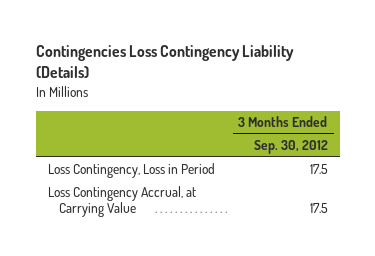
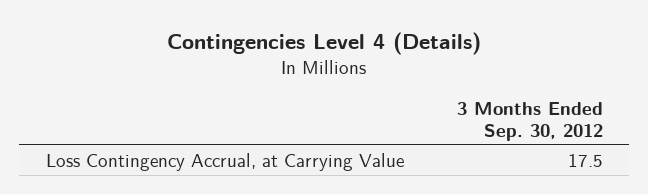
- Contingencies Loss Contingency Liability (Details)
+ Contingencies Level 4 (Details)
- Loss Contingency, Loss in Period | 17.5

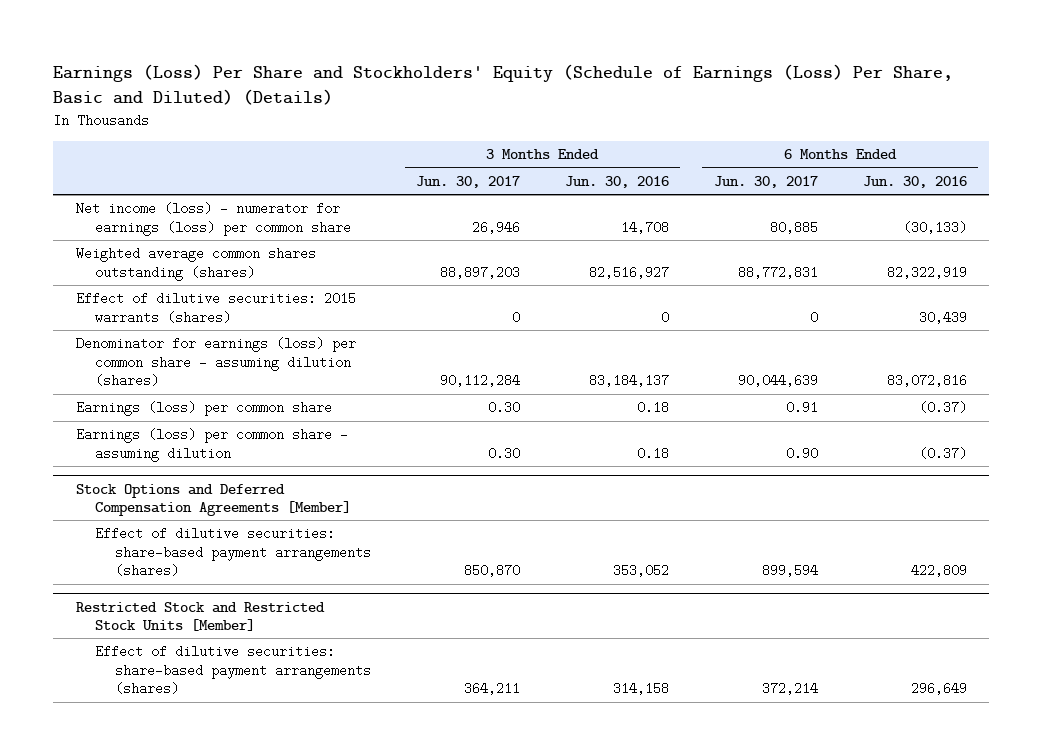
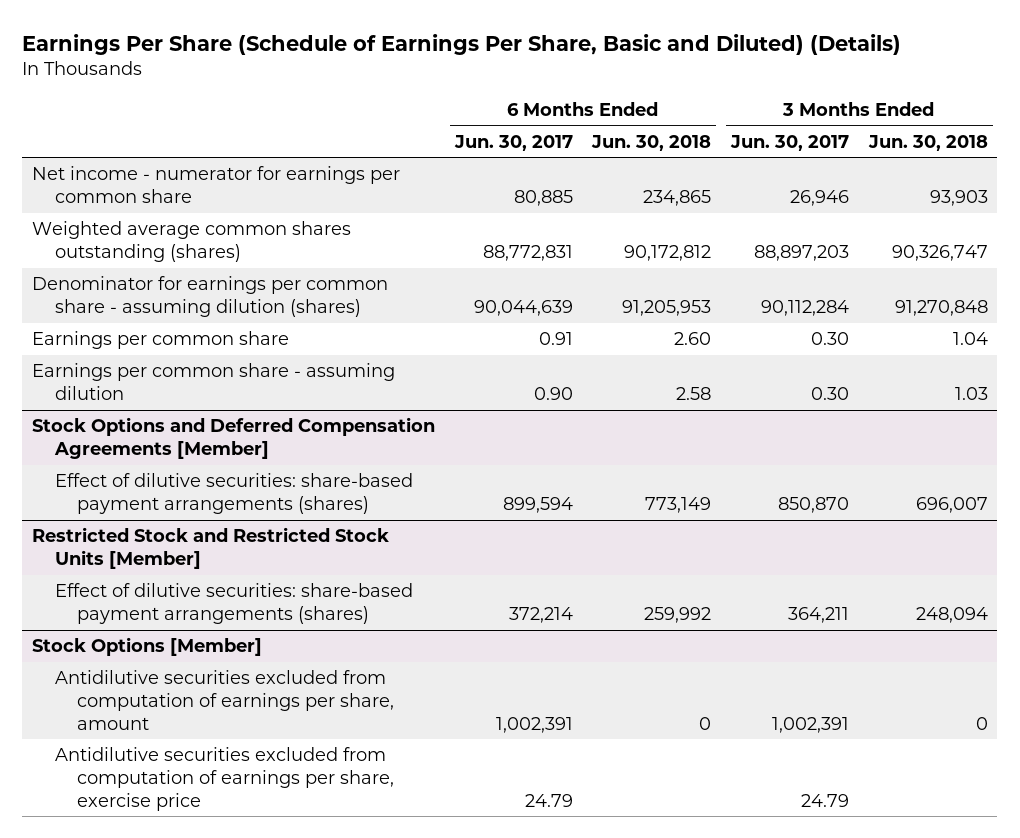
- Earnings (Loss) Per Share and Stockholders' Equity (Schedule of Earnings (Loss) Per Share, Basic and Diluted) (Details)
+ Earnings Per Share (Schedule of Earnings Per Share, Basic and Diluted) (Details)
- | 3 Months Ended Jun. 30, 2017 | 3 Months Ended Jun. 30, 2016 | 6 Months Ended Jun. 30, 2017 | 6 Months Ended Jun. 30, 2016
+ | 6 Months Ended Jun. 30, 2017 | 6 Months Ended Jun. 30, 2018 | 3 Months Ended Jun. 30, 2017 | 3 Months Ended Jun. 30, 2018
- Net income (loss) - numerator for earnings (loss) per common share | 26,946 | 14,708 | 80,885 | (30,133)
+ Net income - numerator for earnings per common share | 80,885 | 234,865 | 26,946 | 93,903
- Effect of dilutive securities: 2015 warrants (shares) | 0 | 0 | 0 | 30,439
- Denominator for earnings (loss) per common share - assuming dilution (shares) | 90,112,284 | 83,184,137 | 90,044,639 | 83,072,816
- Earnings (loss) per common share | 0.30 | 0.18 | 0.91 | (0.37)
- Earnings (loss) per common share - assuming dilution | 0.30 | 0.18 | 0.90 | (0.37)
+ Denominator for earnings per common share - assuming dilution (shares) | 90,044,639 | 91,205,953 | 90,112,284 | 91,270,848
+ Earnings per common share | 0.91 | 2.60 | 0.30 | 1.04
+ Earnings per common share - assuming dilution | 0.90 | 2.58 | 0.30 | 1.03
+ Stock Options [Member]
+ Antidilutive securities excluded from computation of earnings per share, amount | 1,002,391 | 0 | 1,002,391 | 0
+ Antidilutive securities excluded from computation of earnings per share, exercise price | 24.79 | | 24.79 |

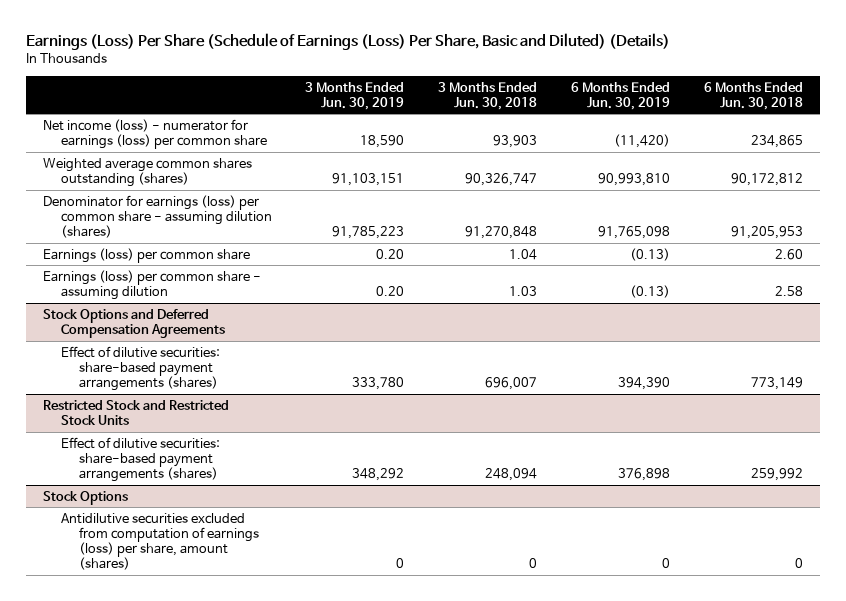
- Earnings Per Share (Schedule of Earnings Per Share, Basic and Diluted) (Details)
+ Earnings (Loss) Per Share (Schedule of Earnings (Loss) Per Share, Basic and Diluted) (Details)
- | 6 Months Ended Jun. 30, 2017 | 6 Months Ended Jun. 30, 2018 | 3 Months Ended Jun. 30, 2017 | 3 Months Ended Jun. 30, 2018
+ | 3 Months Ended Jun. 30, 2019 | 3 Months Ended Jun. 30, 2018 | 6 Months Ended Jun. 30, 2019 | 6 Months Ended Jun. 30, 2018
- Net income - numerator for earnings per common share | 80,885 | 234,865 | 26,946 | 93,903
+ Net income (loss) - numerator for earnings (loss) per common share | 18,590 | 93,903 | (11,420) | 234,865
- Denominator for earnings per common share - assuming dilution (shares) | 90,044,639 | 91,205,953 | 90,112,284 | 91,270,848
- Earnings per common share | 0.91 | 2.60 | 0.30 | 1.04
- Earnings per common share - assuming dilution | 0.90 | 2.58 | 0.30 | 1.03
- Stock Options and Deferred Compensation Agreements [Member]
+ Denominator for earnings (loss) per common share - assuming dilution (shares) | 91,785,223 | 91,270,848 | 91,765,098 | 91,205,953
+ Earnings (loss) per common share | 0.20 | 1.04 | (0.13) | 2.60
+ Earnings (loss) per common share - assuming dilution | 0.20 | 1.03 | (0.13) | 2.58
+ Stock Options and Deferred Compensation Agreements
- Restricted Stock and Restricted Stock Units [Member]
+ Restricted Stock and Restricted Stock Units
- Stock Options [Member]
- Antidilutive securities excluded from computation of earnings per share, amount | 1,002,391 | 0 | 1,002,391 | 0
- Antidilutive securities excluded from computation of earnings per share, exercise price | 24.79 | | 24.79 |
+ Stock Options
+ Antidilutive securities excluded from computation of earnings (loss) per share, amount (shares) | 0 | 0 | 0 | 0

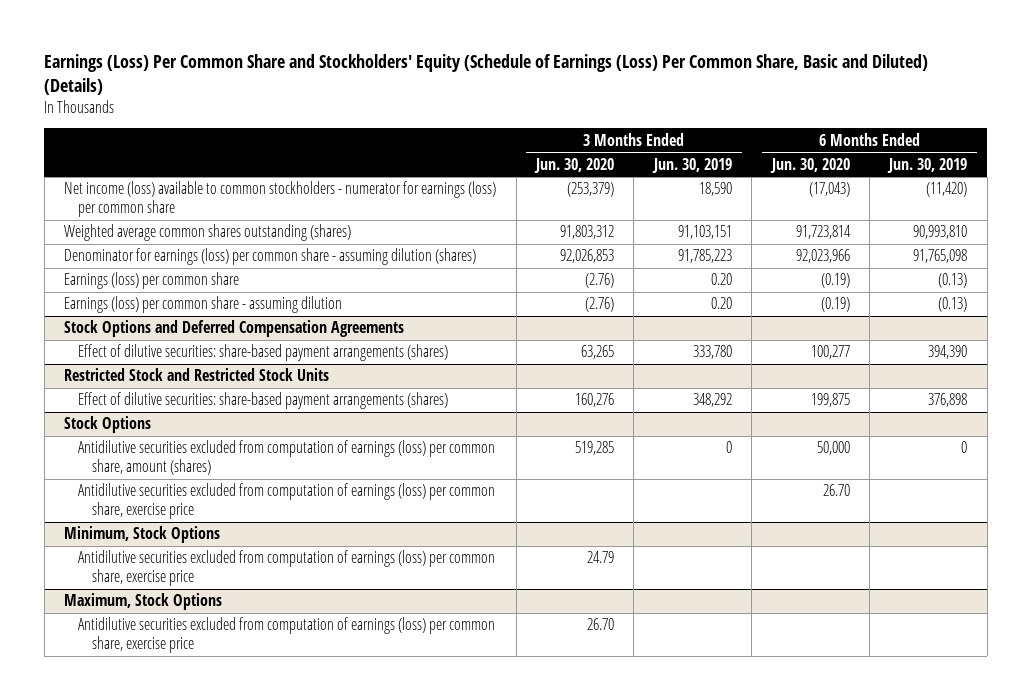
- Earnings (Loss) Per Share (Schedule of Earnings (Loss) Per Share, Basic and Diluted) (Details)
+ Earnings (Loss) Per Common Share and Stockholders' Equity (Schedule of Earnings (Loss) Per Common Share, Basic and Diluted) (Details)
- | 3 Months Ended Jun. 30, 2019 | 3 Months Ended Jun. 30, 2018 | 6 Months Ended Jun. 30, 2019 | 6 Months Ended Jun. 30, 2018
+ | 3 Months Ended Jun. 30, 2020 | 3 Months Ended Jun. 30, 2019 | 6 Months Ended Jun. 30, 2020 | 6 Months Ended Jun. 30, 2019
- Net income (loss) - numerator for earnings (loss) per common share | 18,590 | 93,903 | (11,420) | 234,865
+ Net income (loss) available to common stockholders - numerator for earnings (loss) per common share | (253,379) | 18,590 | (17,043) | (11,420)
@ Stock Options
- Antidilutive securities excluded from computation of earnings (loss) per share, amount (shares) | 0 | 0 | 0 | 0
+ Antidilutive securities excluded from computation of earnings (loss) per common share, amount (shares) | 519,285 | 0 | 50,000 | 0
+ Antidilutive securities excluded from computation of earnings (loss) per common share, exercise price | | | 26.70 |
+ Minimum, Stock Options
+ Antidilutive securities excluded from computation of earnings (loss) per common share, exercise price | 24.79 | | |
+ Maximum, Stock Options
+ Antidilutive securities excluded from computation of earnings (loss) per common share, exercise price | 26.70 | | |

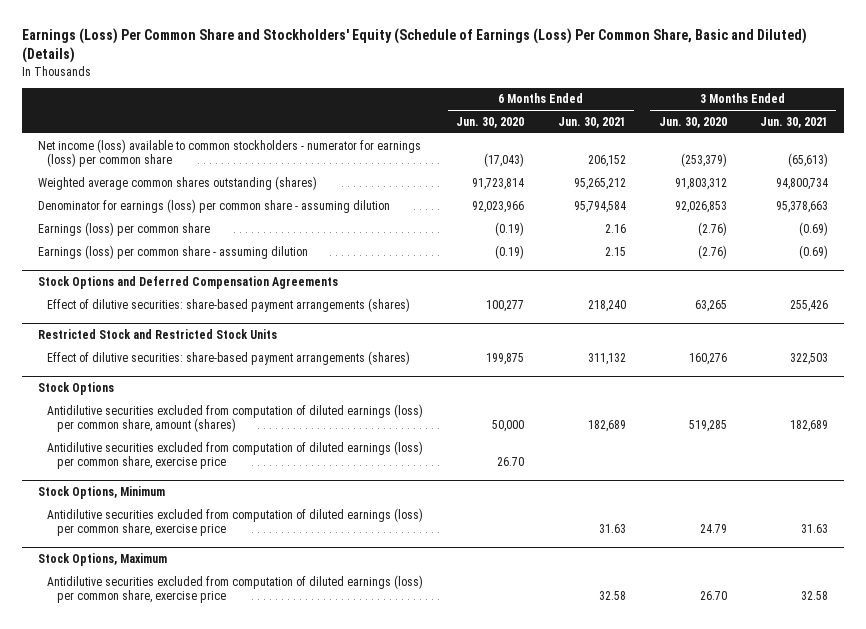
- | 3 Months Ended Jun. 30, 2020 | 3 Months Ended Jun. 30, 2019 | 6 Months Ended Jun. 30, 2020 | 6 Months Ended Jun. 30, 2019
+ | 6 Months Ended Jun. 30, 2020 | 6 Months Ended Jun. 30, 2021 | 3 Months Ended Jun. 30, 2020 | 3 Months Ended Jun. 30, 2021
- Denominator for earnings (loss) per common share - assuming dilution (shares) | 92,026,853 | 91,785,223 | 92,023,966 | 91,765,098
+ Denominator for earnings (loss) per common share - assuming dilution | 92,023,966 | 95,794,584 | 92,026,853 | 95,378,663
@ Stock Options
- Antidilutive securities excluded from computation of earnings (loss) per common share, amount (shares) | 519,285 | 0 | 50,000 | 0
- Antidilutive securities excluded from computation of earnings (loss) per common share, exercise price | | | 26.70 |
- Minimum, Stock Options
- Antidilutive securities excluded from computation of earnings (loss) per common share, exercise price | 24.79 | | |
- Maximum, Stock Options
- Antidilutive securities excluded from computation of earnings (loss) per common share, exercise price | 26.70 | | |
@ Stock Options
+ Antidilutive securities excluded from computation of diluted earnings (loss) per common share, amount (shares) | 50,000 | 182,689 | 519,285 | 182,689
+ Antidilutive securities excluded from computation of diluted earnings (loss) per common share, exercise price | 26.70 | | |
+ Stock Options, Minimum
+ Antidilutive securities excluded from computation of diluted earnings (loss) per common share, exercise price | | 31.63 | 24.79 | 31.63
+ Stock Options, Maximum
+ Antidilutive securities excluded from computation of diluted earnings (loss) per common share, exercise price | | 32.58 | 26.70 | 32.58

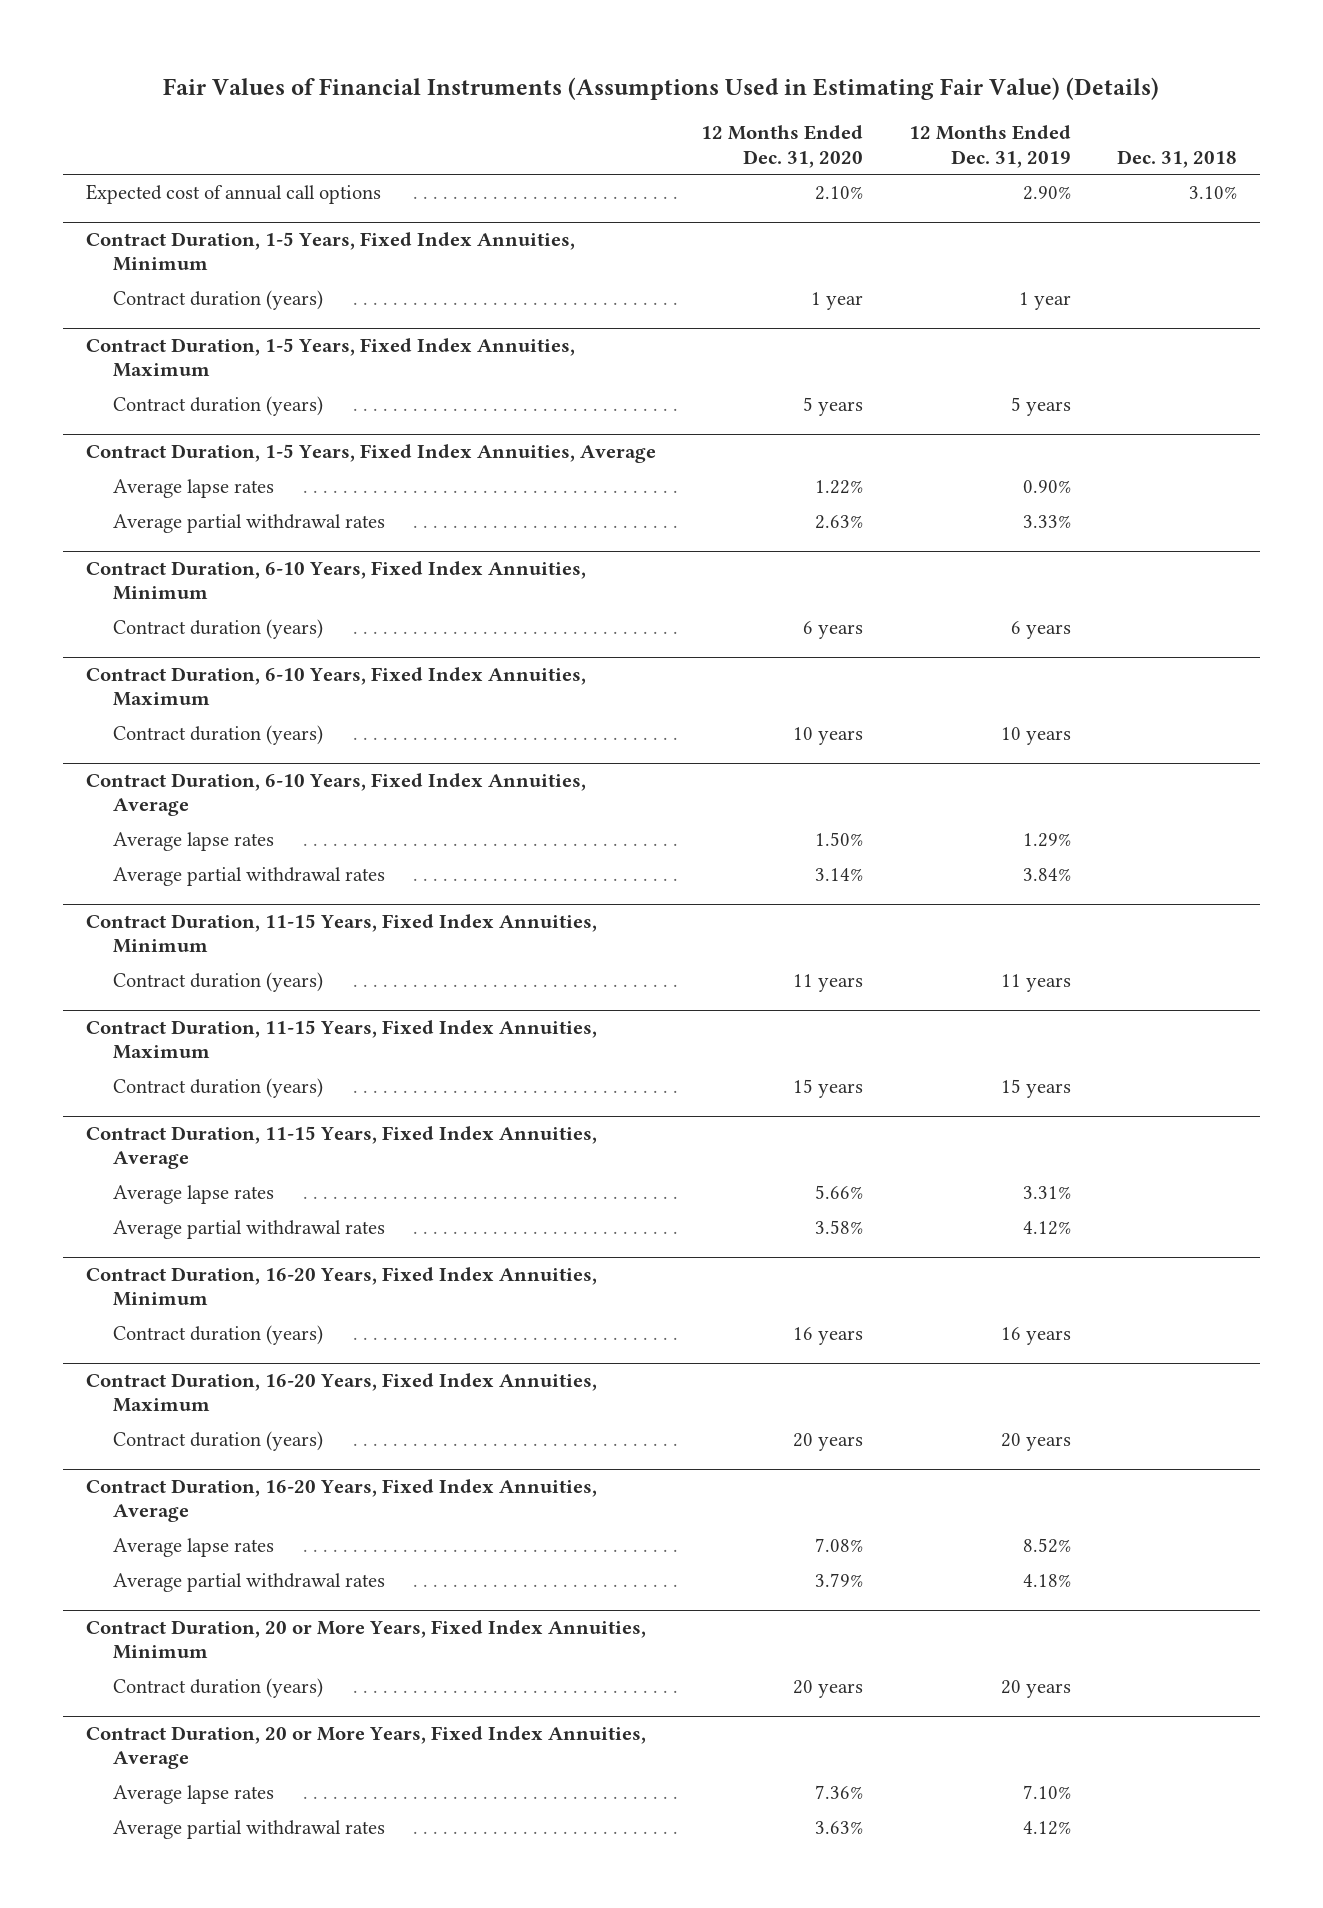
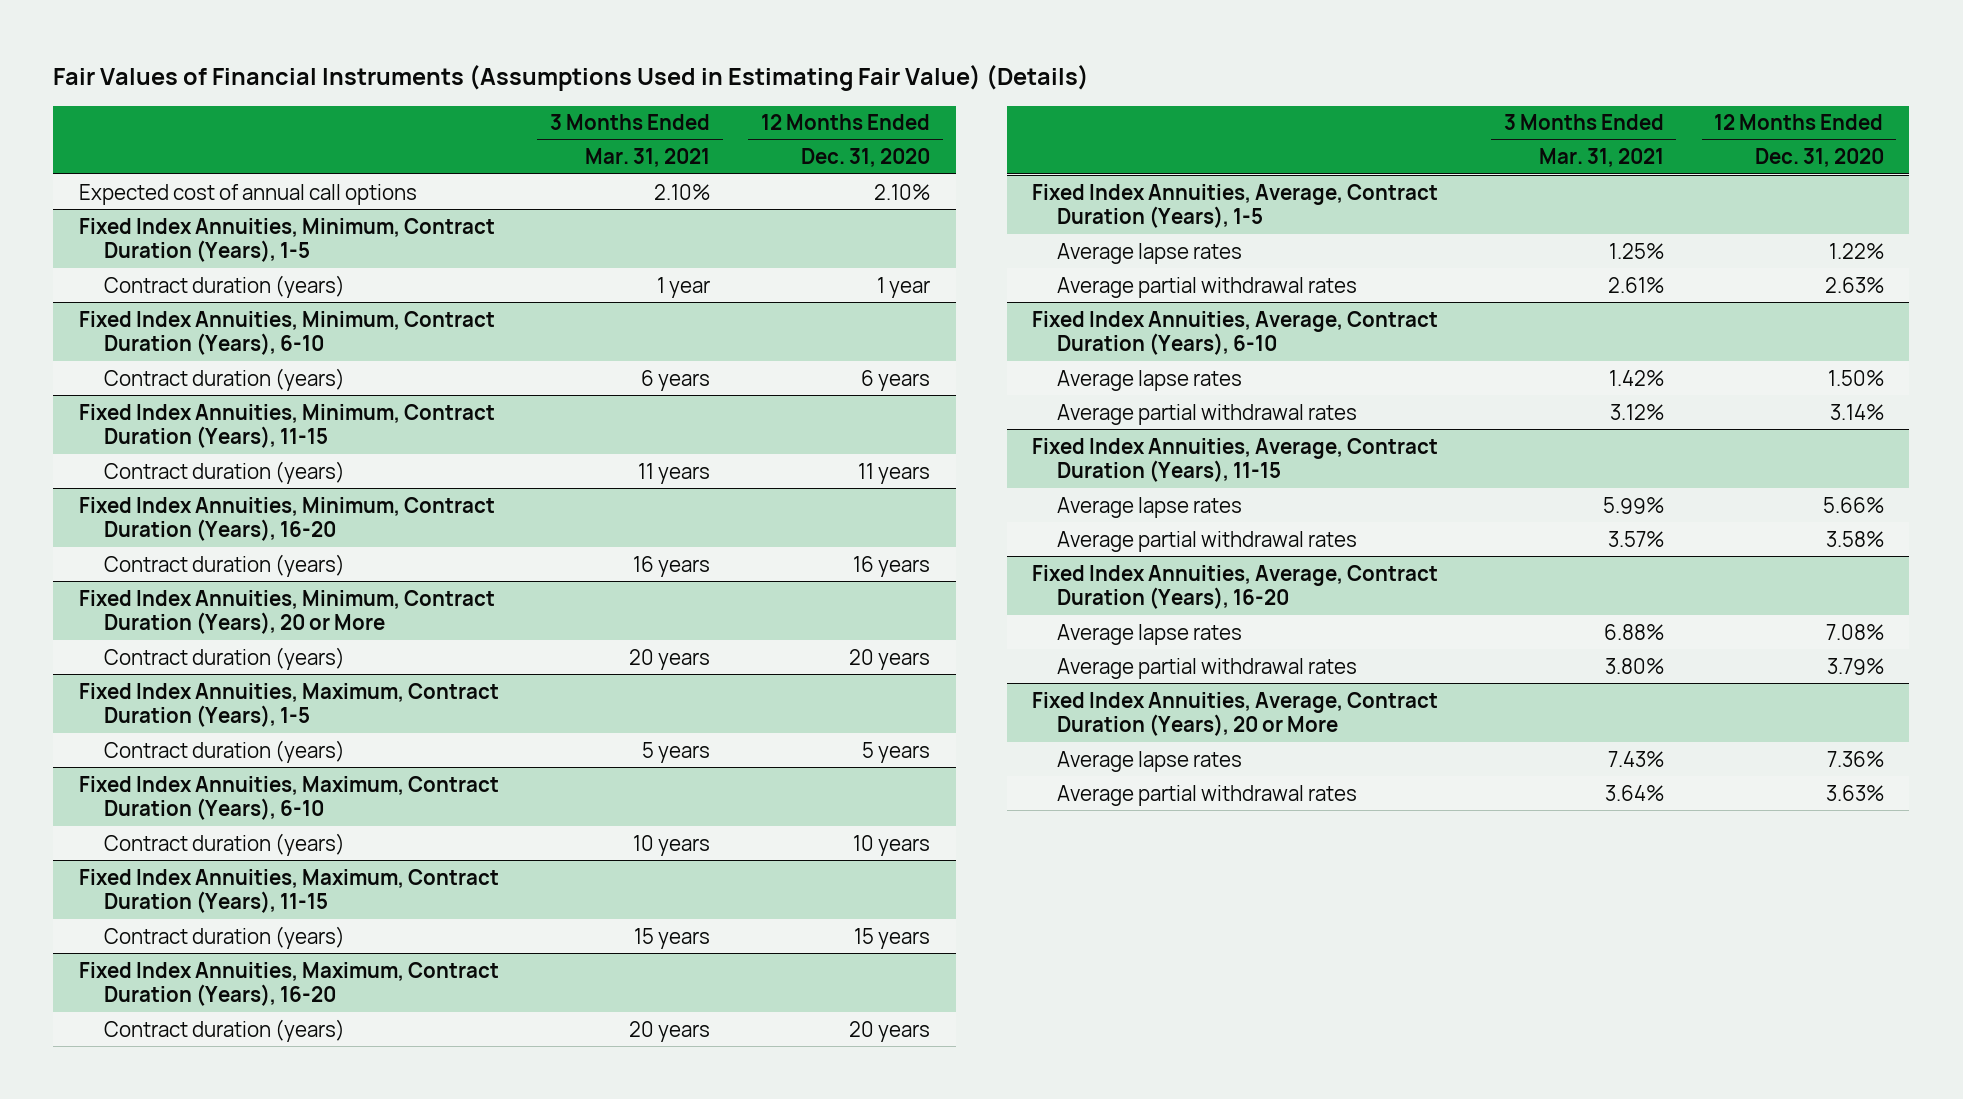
- | 12 Months Ended Dec. 31, 2020 | 12 Months Ended Dec. 31, 2019 | Dec. 31, 2018
+ | 3 Months Ended Mar. 31, 2021 | 12 Months Ended Dec. 31, 2020
- Contract Duration, 1-5 Years, Fixed Index Annuities, Minimum
+ Fixed Index Annuities, Minimum, Contract Duration (Years), 1-5
- Contract Duration, 1-5 Years, Fixed Index Annuities, Maximum
+ Fixed Index Annuities, Minimum, Contract Duration (Years), 6-10
+ Contract duration (years) | 6 years | 6 years
+ Fixed Index Annuities, Minimum, Contract Duration (Years), 11-15
+ Contract duration (years) | 11 years | 11 years
+ Fixed Index Annuities, Minimum, Contract Duration (Years), 16-20
+ Contract duration (years) | 16 years | 16 years
+ Fixed Index Annuities, Minimum, Contract Duration (Years), 20 or More
+ Contract duration (years) | 20 years | 20 years
+ Fixed Index Annuities, Maximum, Contract Duration (Years), 1-5
- Contract Duration, 1-5 Years, Fixed Index Annuities, Average
+ Fixed Index Annuities, Maximum, Contract Duration (Years), 6-10
+ Contract duration (years) | 10 years | 10 years
+ Fixed Index Annuities, Maximum, Contract Duration (Years), 11-15
+ Contract duration (years) | 15 years | 15 years
+ Fixed Index Annuities, Maximum, Contract Duration (Years), 16-20
+ Contract duration (years) | 20 years | 20 years
+ Fixed Index Annuities, Average, Contract Duration (Years), 1-5
- Contract Duration, 6-10 Years, Fixed Index Annuities, Minimum
- Contract duration (years) | 6 years | 6 years |
- Contract Duration, 6-10 Years, Fixed Index Annuities, Maximum
- Contract duration (years) | 10 years | 10 years |
- Contract Duration, 6-10 Years, Fixed Index Annuities, Average
+ Fixed Index Annuities, Average, Contract Duration (Years), 6-10
- Contract Duration, 11-15 Years, Fixed Index Annuities, Minimum
- Contract duration (years) | 11 years | 11 years |
- Contract Duration, 11-15 Years, Fixed Index Annuities, Maximum
- Contract duration (years) | 15 years | 15 years |
- Contract Duration, 11-15 Years, Fixed Index Annuities, Average
+ Fixed Index Annuities, Average, Contract Duration (Years), 11-15
- Contract Duration, 16-20 Years, Fixed Index Annuities, Minimum
- Contract duration (years) | 16 years | 16 years |
- Contract Duration, 16-20 Years, Fixed Index Annuities, Maximum
- Contract duration (years) | 20 years | 20 years |
- Contract Duration, 16-20 Years, Fixed Index Annuities, Average
+ Fixed Index Annuities, Average, Contract Duration (Years), 16-20
- Contract Duration, 20 or More Years, Fixed Index Annuities, Minimum
- Contract duration (years) | 20 years | 20 years |
- Contract Duration, 20 or More Years, Fixed Index Annuities, Average
+ Fixed Index Annuities, Average, Contract Duration (Years), 20 or More

